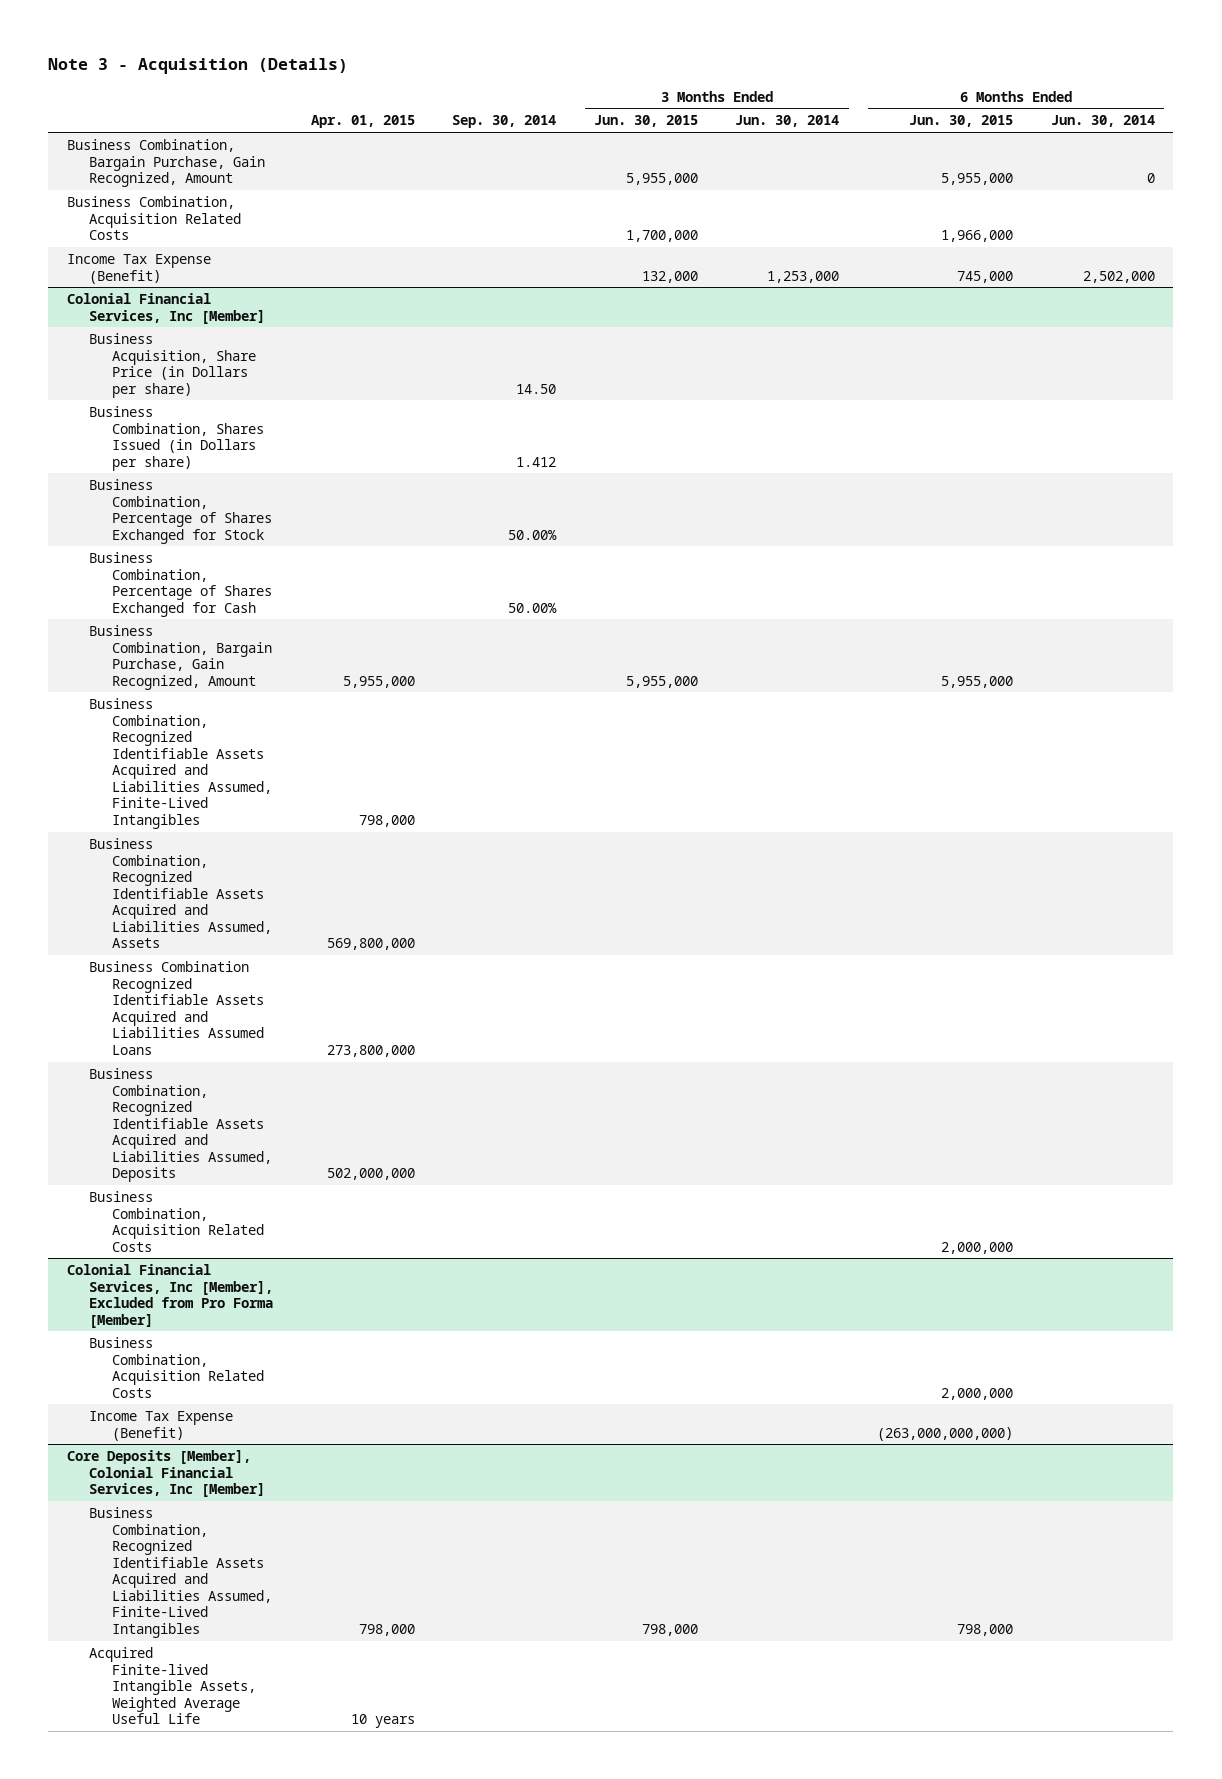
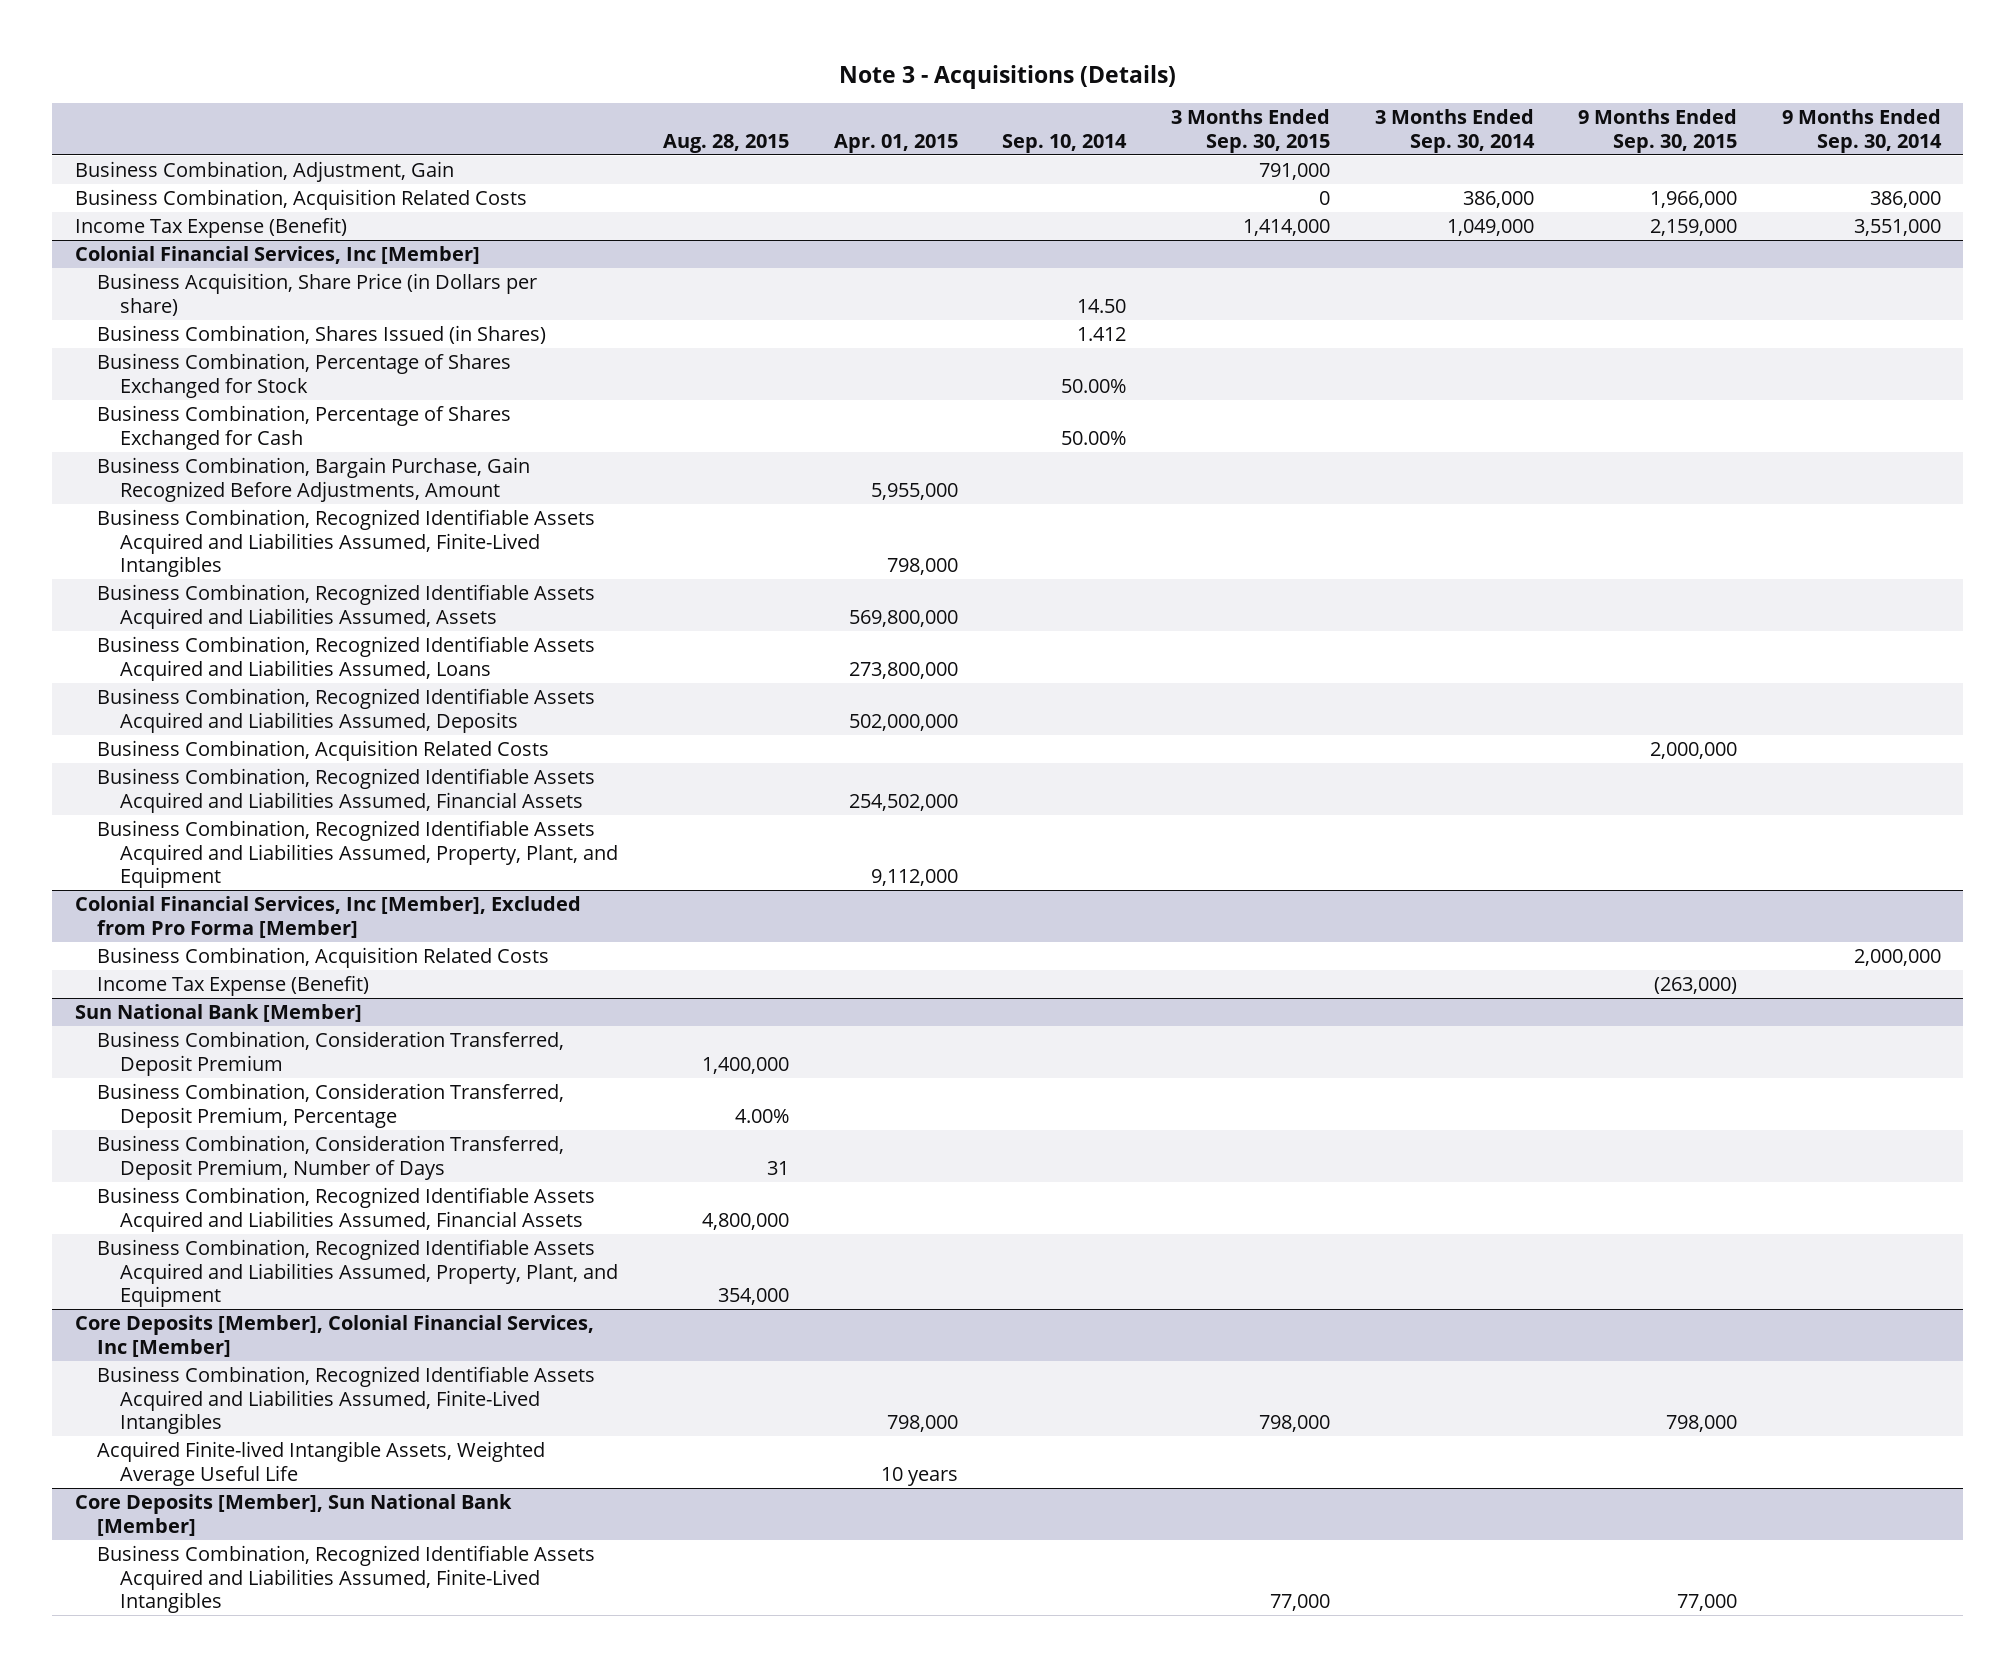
- Note 3 - Acquisition (Details)
+ Note 3 - Acquisitions (Details)
- | Apr. 01, 2015 | Sep. 30, 2014 | 3 Months Ended Jun. 30, 2015 | 3 Months Ended Jun. 30, 2014 | 6 Months Ended Jun. 30, 2015 | 6 Months Ended Jun. 30, 2014
+ | Aug. 28, 2015 | Apr. 01, 2015 | Sep. 10, 2014 | 3 Months Ended Sep. 30, 2015 | 3 Months Ended Sep. 30, 2014 | 9 Months Ended Sep. 30, 2015 | 9 Months Ended Sep. 30, 2014
- Business Combination, Bargain Purchase, Gain Recognized, Amount | | | 5,955,000 | | 5,955,000 | 0
+ Business Combination, Adjustment, Gain | | | | 791,000 | | |
@ Colonial Financial Services, Inc [Member]
- Business Combination, Shares Issued (in Dollars per share) | | 1.412 | | | |
+ Business Combination, Shares Issued (in Shares) | | | 1.412 | | | |
- Business Combination, Bargain Purchase, Gain Recognized, Amount | 5,955,000 | | 5,955,000 | | 5,955,000 |
+ Business Combination, Bargain Purchase, Gain Recognized Before Adjustments, Amount | | 5,955,000 | | | | |
- Business Combination Recognized Identifiable Assets Acquired and Liabilities Assumed Loans | 273,800,000 | | | | |
+ Business Combination, Recognized Identifiable Assets Acquired and Liabilities Assumed, Loans | | 273,800,000 | | | | |
+ Business Combination, Recognized Identifiable Assets Acquired and Liabilities Assumed, Financial Assets | | 254,502,000 | | | | |
+ Business Combination, Recognized Identifiable Assets Acquired and Liabilities Assumed, Property, Plant, and Equipment | | 9,112,000 | | | | |
+ Sun National Bank [Member]
+ Business Combination, Consideration Transferred, Deposit Premium | 1,400,000 | | | | | |
+ Business Combination, Consideration Transferred, Deposit Premium, Percentage | 4.00% | | | | | |
+ Business Combination, Consideration Transferred, Deposit Premium, Number of Days | 31 | | | | | |
+ Business Combination, Recognized Identifiable Assets Acquired and Liabilities Assumed, Financial Assets | 4,800,000 | | | | | |
+ Business Combination, Recognized Identifiable Assets Acquired and Liabilities Assumed, Property, Plant, and Equipment | 354,000 | | | | | |
+ Core Deposits [Member], Sun National Bank [Member]
+ Business Combination, Recognized Identifiable Assets Acquired and Liabilities Assumed, Finite-Lived Intangibles | | | | 77,000 | | 77,000 |

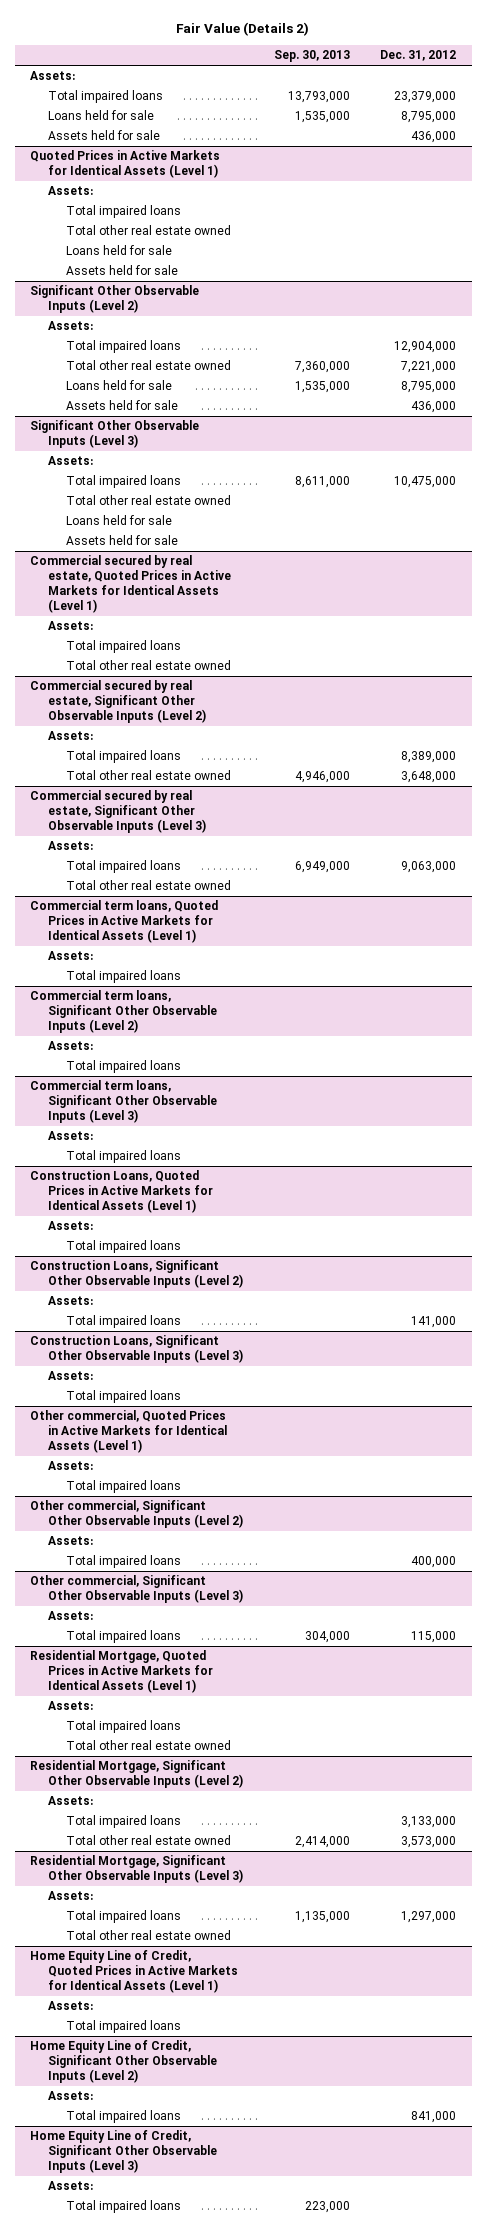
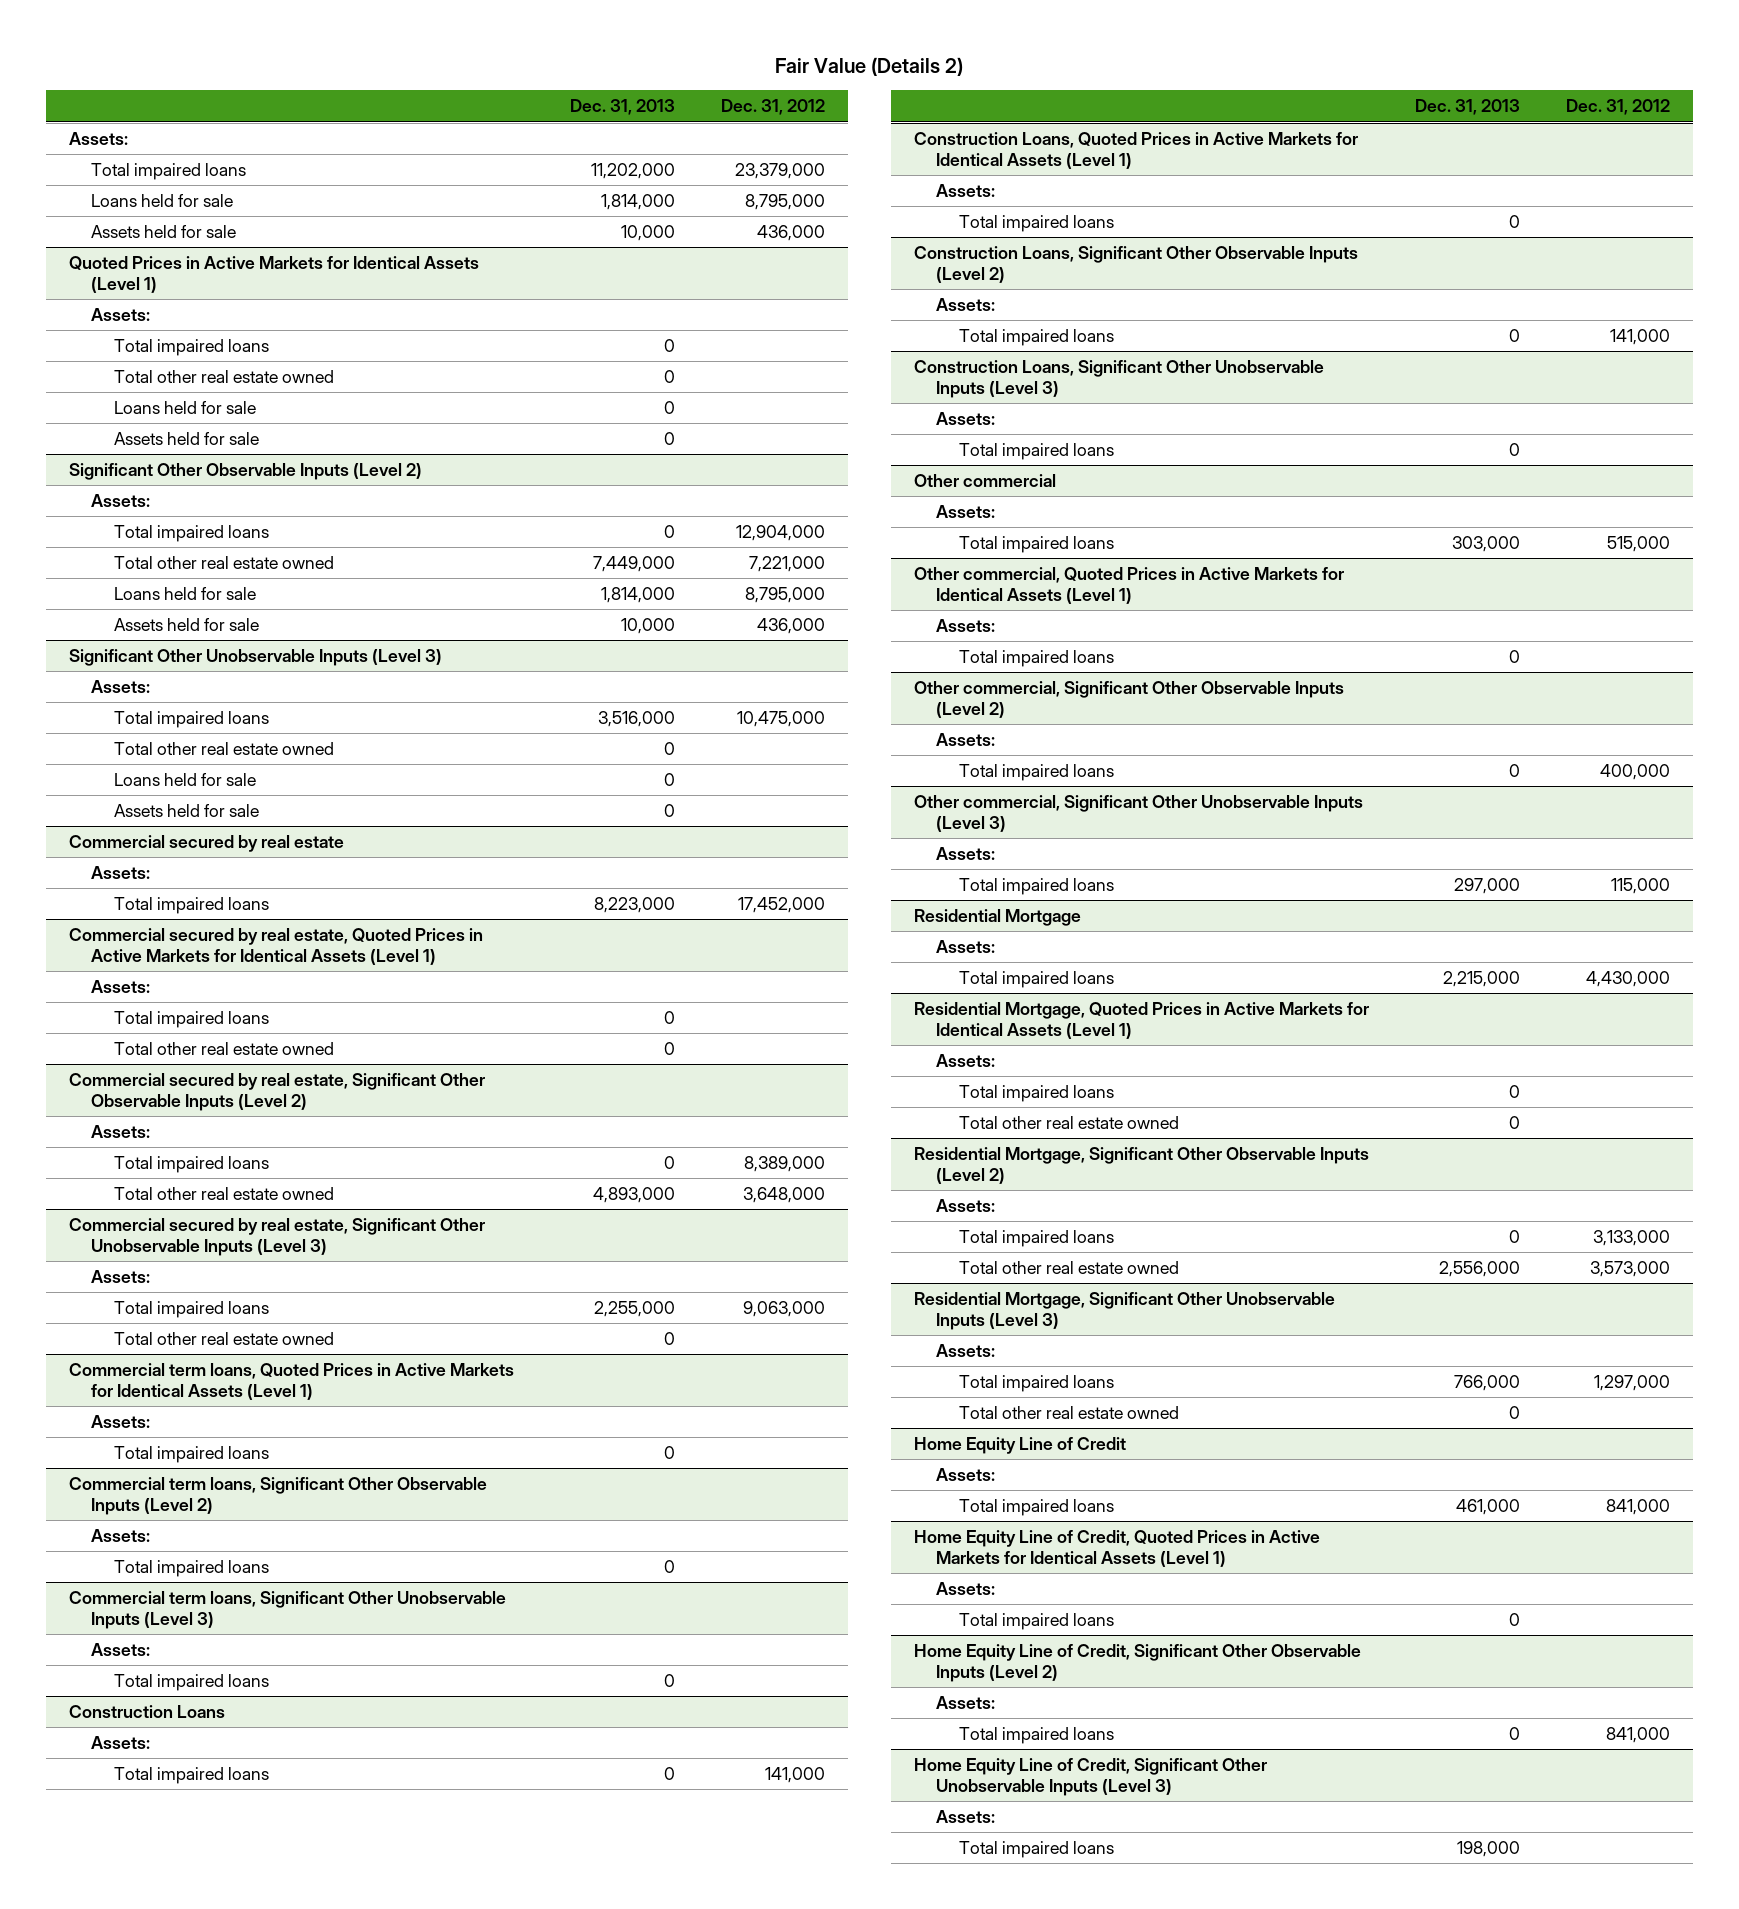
- | Sep. 30, 2013 | Dec. 31, 2012
+ | Dec. 31, 2013 | Dec. 31, 2012
- Significant Other Observable Inputs (Level 3)
+ Significant Other Unobservable Inputs (Level 3)
+ Commercial secured by real estate
+ Assets:
+ Total impaired loans | 8,223,000 | 17,452,000
- Commercial secured by real estate, Significant Other Observable Inputs (Level 3)
+ Commercial secured by real estate, Significant Other Unobservable Inputs (Level 3)
- Commercial term loans, Significant Other Observable Inputs (Level 3)
+ Commercial term loans, Significant Other Unobservable Inputs (Level 3)
+ Construction Loans
+ Assets:
+ Total impaired loans | 0 | 141,000
- Construction Loans, Significant Other Observable Inputs (Level 3)
+ Construction Loans, Significant Other Unobservable Inputs (Level 3)
+ Other commercial
+ Assets:
+ Total impaired loans | 303,000 | 515,000
- Other commercial, Significant Other Observable Inputs (Level 3)
+ Other commercial, Significant Other Unobservable Inputs (Level 3)
+ Residential Mortgage
+ Assets:
+ Total impaired loans | 2,215,000 | 4,430,000
- Residential Mortgage, Significant Other Observable Inputs (Level 3)
+ Residential Mortgage, Significant Other Unobservable Inputs (Level 3)
+ Home Equity Line of Credit
+ Assets:
+ Total impaired loans | 461,000 | 841,000
- Home Equity Line of Credit, Significant Other Observable Inputs (Level 3)
+ Home Equity Line of Credit, Significant Other Unobservable Inputs (Level 3)

